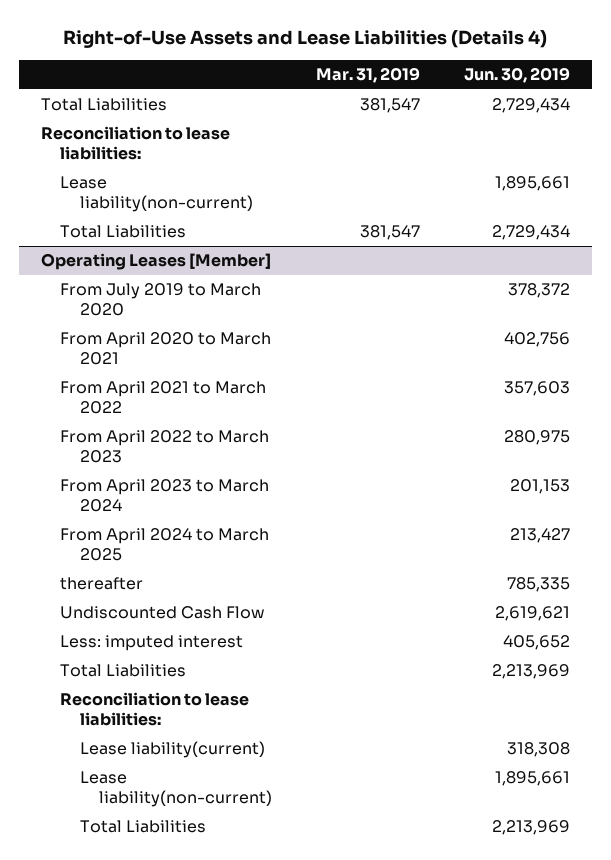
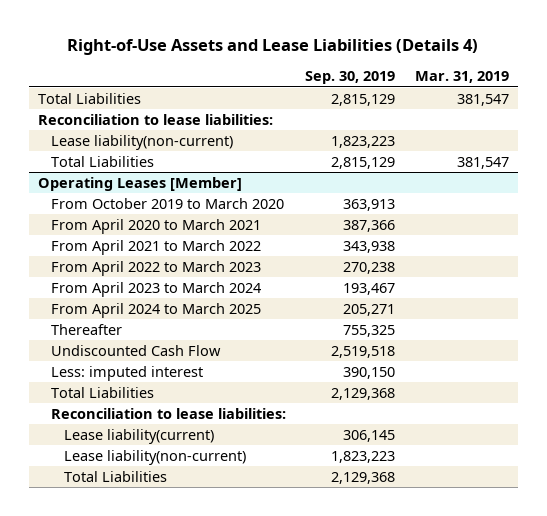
- | Mar. 31, 2019 | Jun. 30, 2019
+ | Sep. 30, 2019 | Mar. 31, 2019
@ Operating Leases [Member]
- From July 2019 to March 2020 | | 378,372
+ From October 2019 to March 2020 | 363,913 |
- thereafter | | 785,335
+ Thereafter | 755,325 |

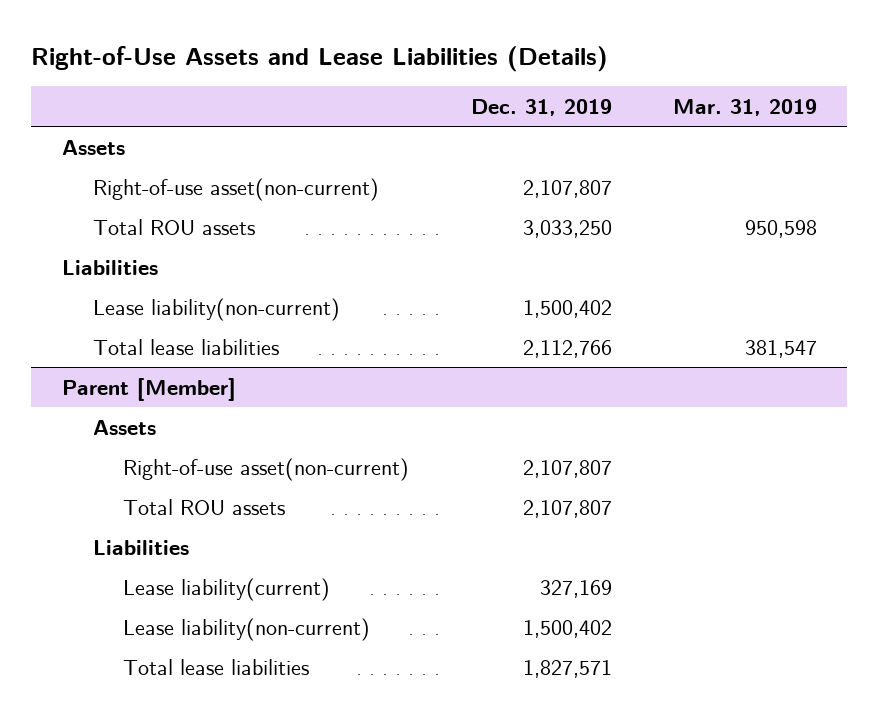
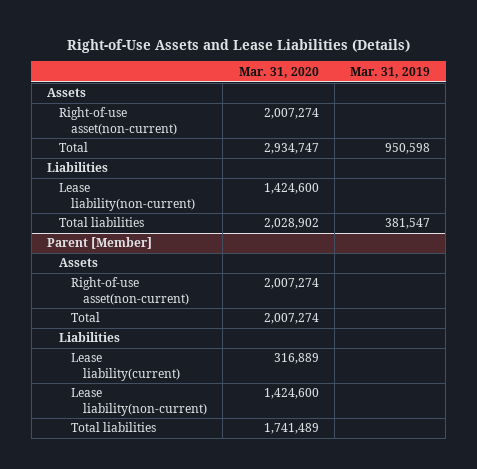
- | Dec. 31, 2019 | Mar. 31, 2019
+ | Mar. 31, 2020 | Mar. 31, 2019
- Total ROU assets | 3,033,250 | 950,598
+ Total | 2,934,747 | 950,598
- Total lease liabilities | 2,112,766 | 381,547
+ Total liabilities | 2,028,902 | 381,547
@ Parent [Member]
- Total ROU assets | 2,107,807 |
+ Total | 2,007,274 |
- Total lease liabilities | 1,827,571 |
+ Total liabilities | 1,741,489 |

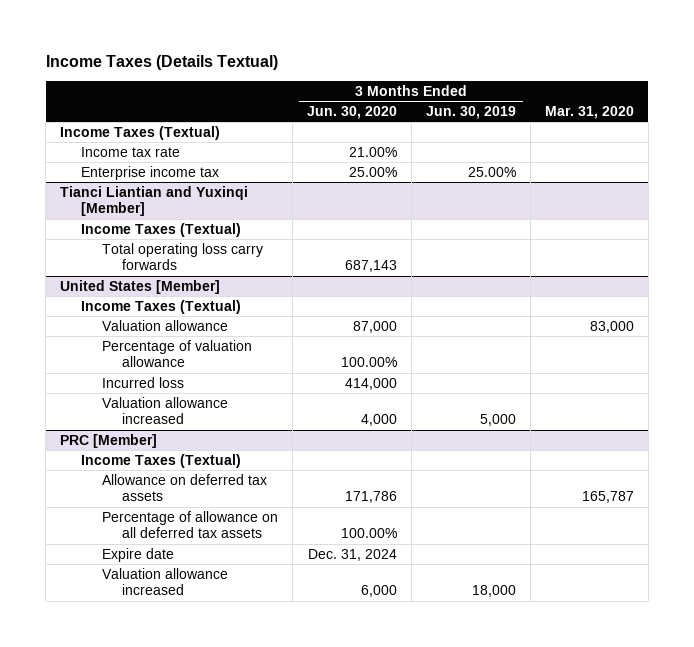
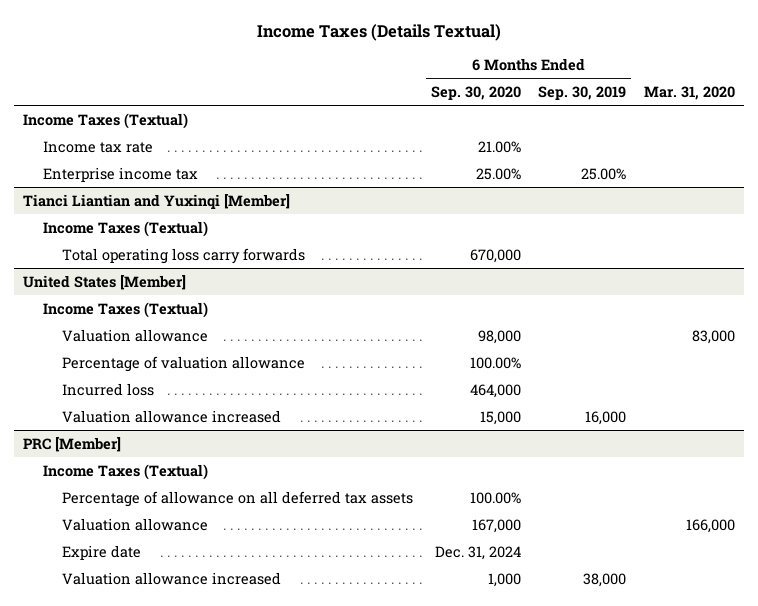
- | 3 Months Ended Jun. 30, 2020 | 3 Months Ended Jun. 30, 2019 | Mar. 31, 2020
+ | 6 Months Ended Sep. 30, 2020 | 6 Months Ended Sep. 30, 2019 | Mar. 31, 2020
@ PRC [Member]
- Allowance on deferred tax assets | 171,786 | | 165,787
+ Valuation allowance | 167,000 | | 166,000

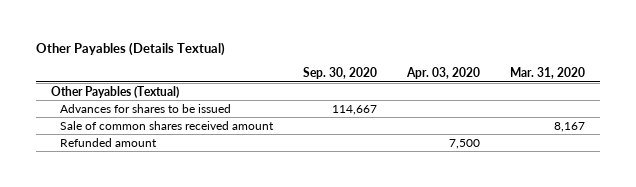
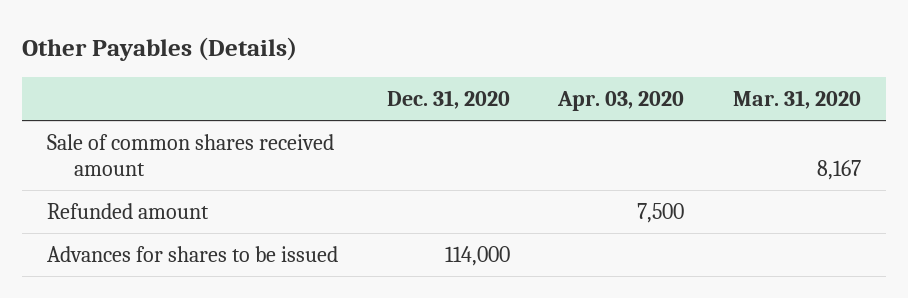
- Other Payables (Details Textual)
+ Other Payables (Details)
- | Sep. 30, 2020 | Apr. 03, 2020 | Mar. 31, 2020
+ | Dec. 31, 2020 | Apr. 03, 2020 | Mar. 31, 2020
- Other Payables (Textual)
moved down: Advances for shares to be issued | 114,000 | |

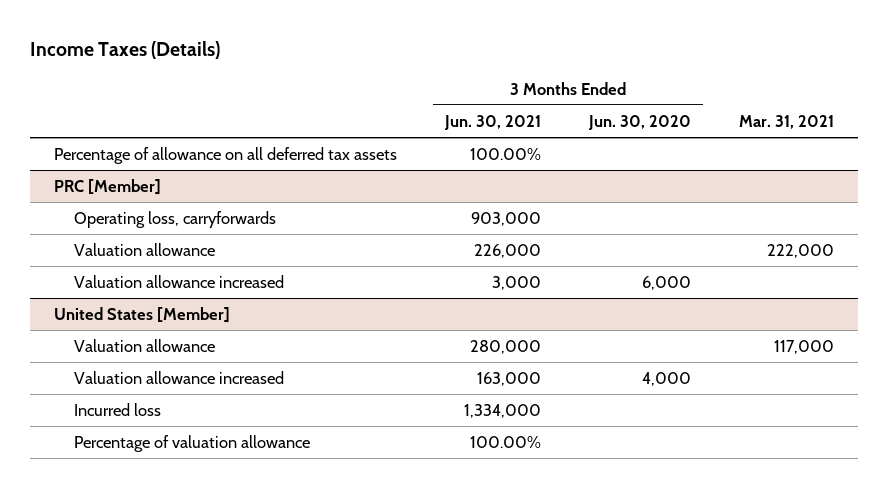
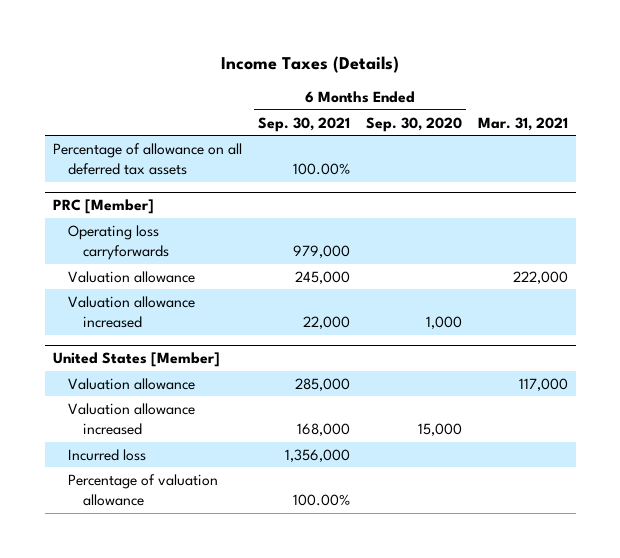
- | 3 Months Ended Jun. 30, 2021 | 3 Months Ended Jun. 30, 2020 | Mar. 31, 2021
+ | 6 Months Ended Sep. 30, 2021 | 6 Months Ended Sep. 30, 2020 | Mar. 31, 2021
@ PRC [Member]
- Operating loss, carryforwards | 903,000 | |
+ Operating loss carryforwards | 979,000 | |

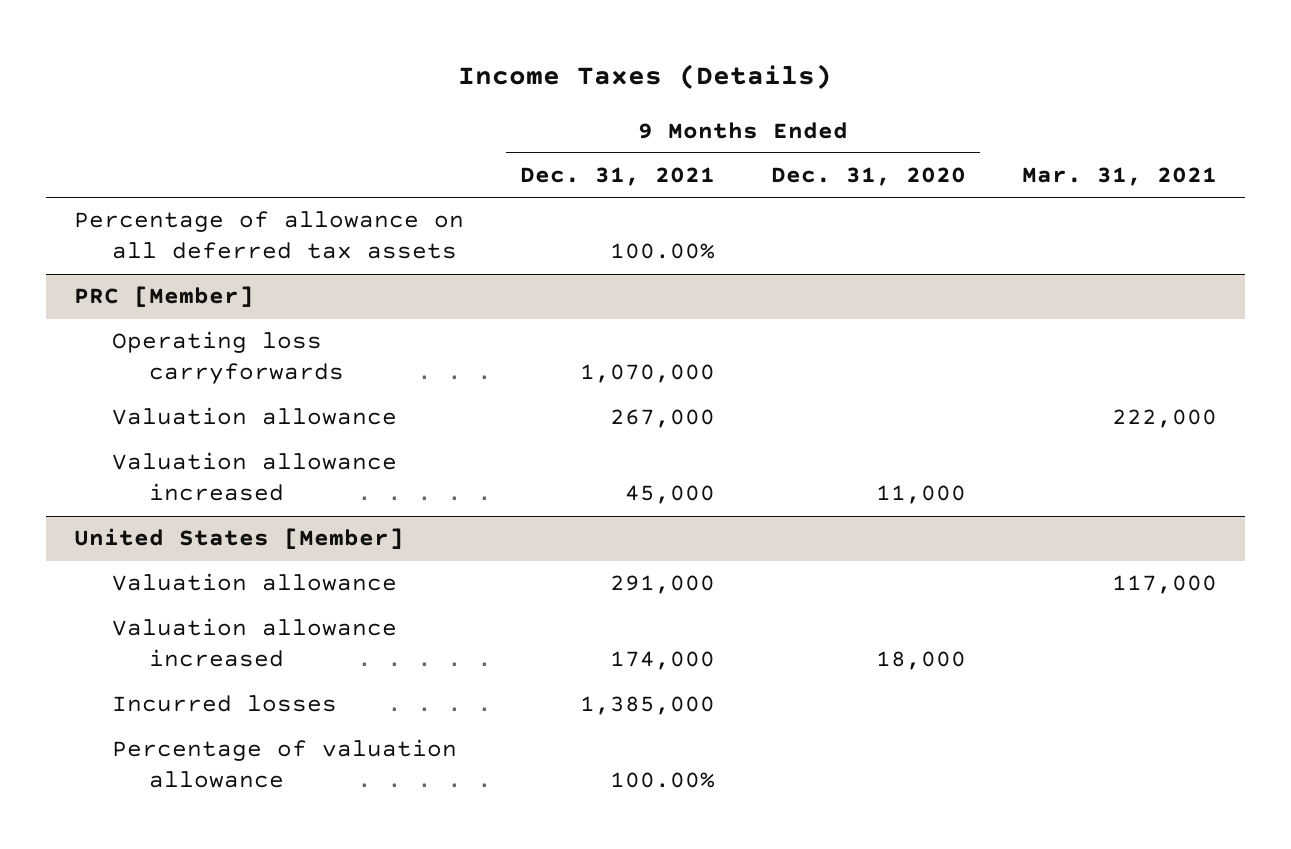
- | 6 Months Ended Sep. 30, 2021 | 6 Months Ended Sep. 30, 2020 | Mar. 31, 2021
+ | 9 Months Ended Dec. 31, 2021 | 9 Months Ended Dec. 31, 2020 | Mar. 31, 2021
@ United States [Member]
- Incurred loss | 1,356,000 | |
+ Incurred losses | 1,385,000 | |

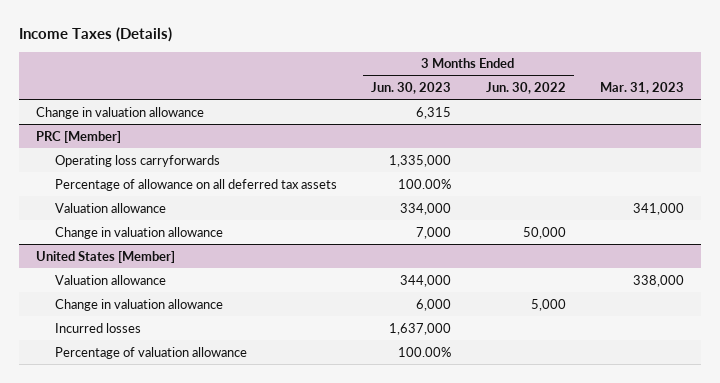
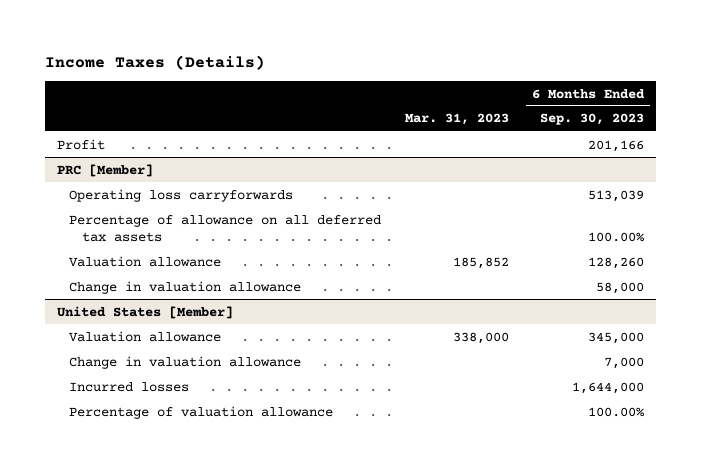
- | 3 Months Ended Jun. 30, 2023 | 3 Months Ended Jun. 30, 2022 | Mar. 31, 2023
+ | Mar. 31, 2023 | 6 Months Ended Sep. 30, 2023
- Change in valuation allowance | 6,315 | |
+ Profit | | 201,166
@ PRC [Member]
- Valuation allowance | 334,000 | | 341,000
+ Valuation allowance | 185,852 | 128,260

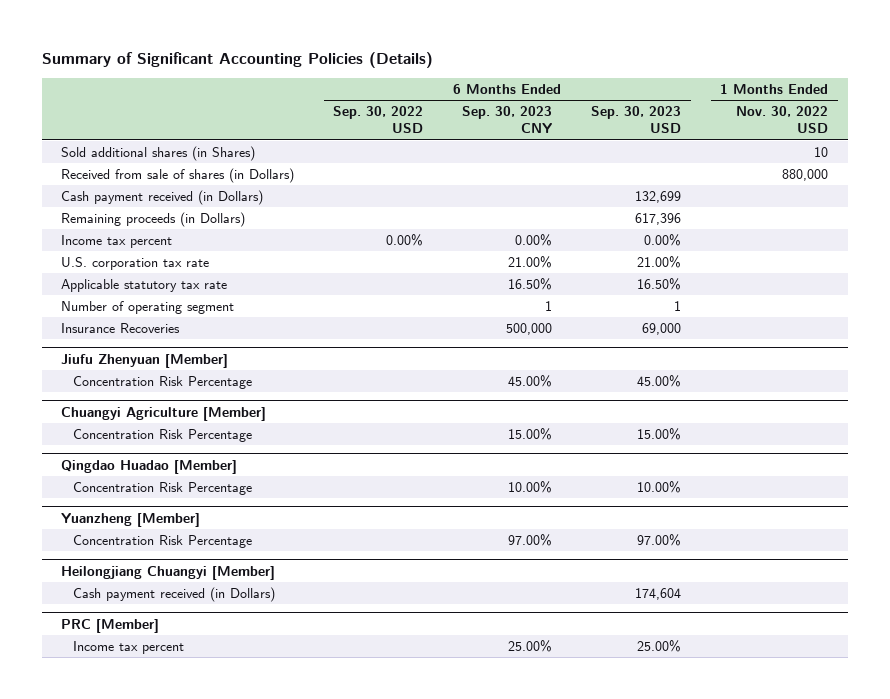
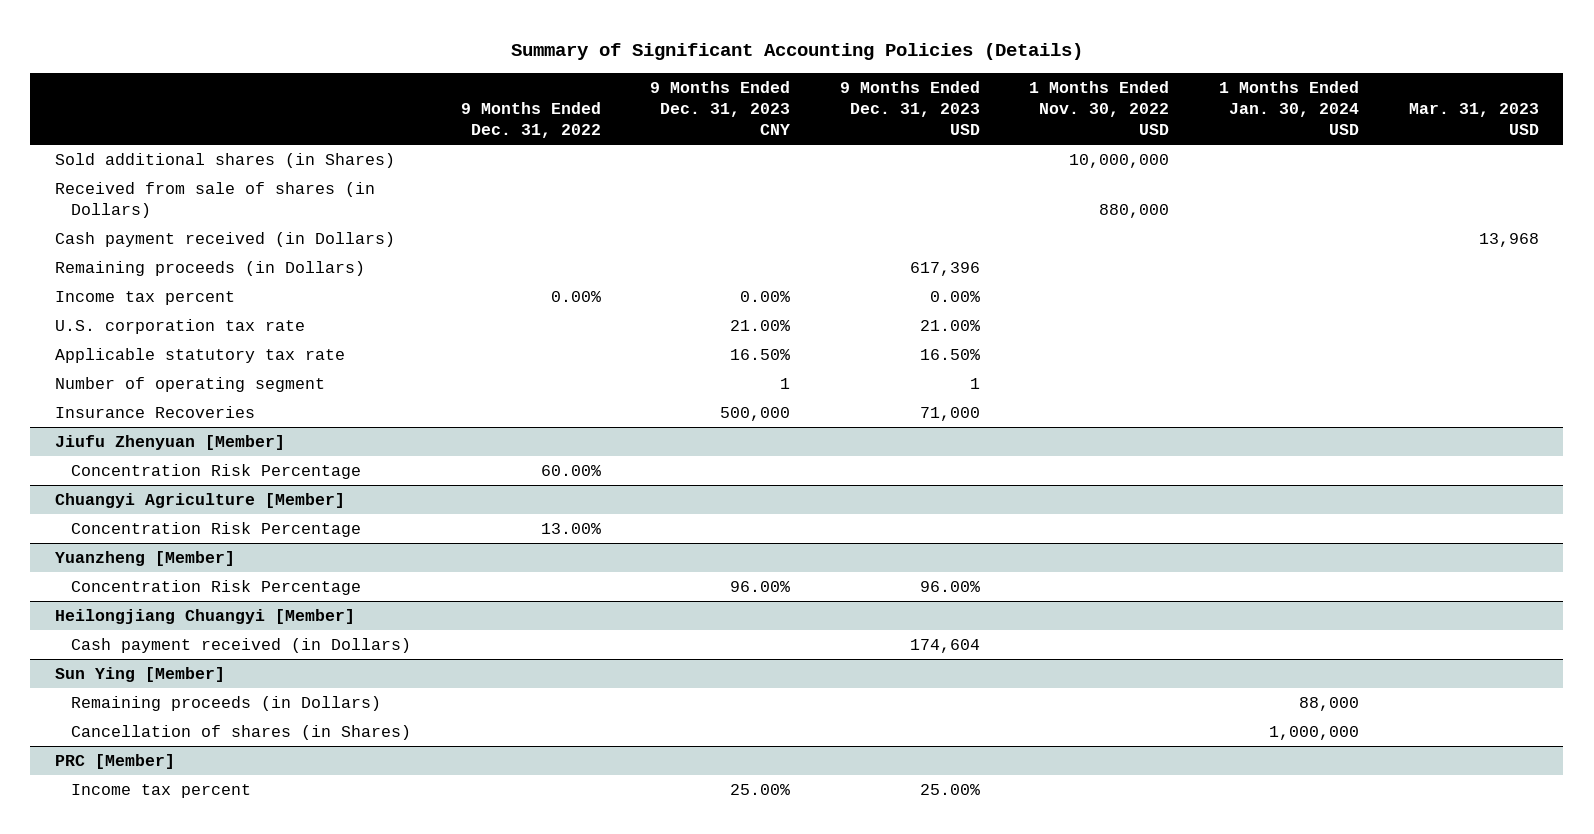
- | 6 Months Ended Sep. 30, 2022 USD | 6 Months Ended Sep. 30, 2023 CNY | 6 Months Ended Sep. 30, 2023 USD | 1 Months Ended Nov. 30, 2022 USD
+ | 9 Months Ended Dec. 31, 2022 | 9 Months Ended Dec. 31, 2023 CNY | 9 Months Ended Dec. 31, 2023 USD | 1 Months Ended Nov. 30, 2022 USD | 1 Months Ended Jan. 30, 2024 USD | Mar. 31, 2023 USD
- Sold additional shares (in Shares) | | | | 10
+ Sold additional shares (in Shares) | | | | 10,000,000 | |
- Qingdao Huadao [Member]
- Concentration Risk Percentage | | 10.00% | 10.00% |
+ Sun Ying [Member]
+ Remaining proceeds (in Dollars) | | | | | 88,000 |
+ Cancellation of shares (in Shares) | | | | | 1,000,000 |

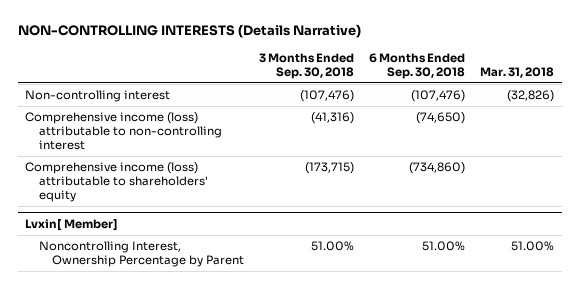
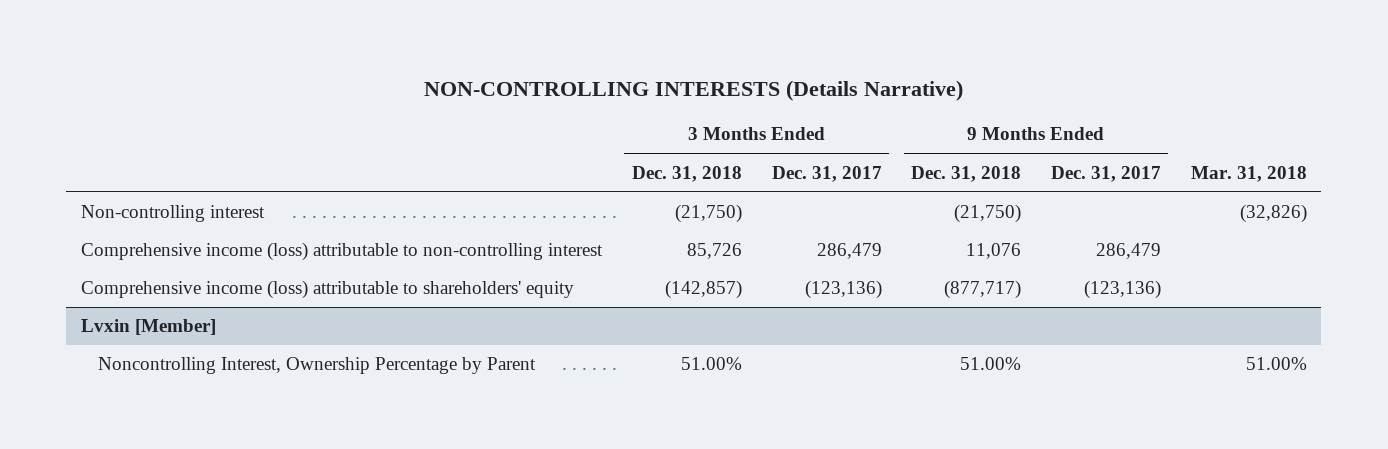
- | 3 Months Ended Sep. 30, 2018 | 6 Months Ended Sep. 30, 2018 | Mar. 31, 2018
+ | 3 Months Ended Dec. 31, 2018 | 3 Months Ended Dec. 31, 2017 | 9 Months Ended Dec. 31, 2018 | 9 Months Ended Dec. 31, 2017 | Mar. 31, 2018
- Lvxin[ Member]
+ Lvxin [Member]

